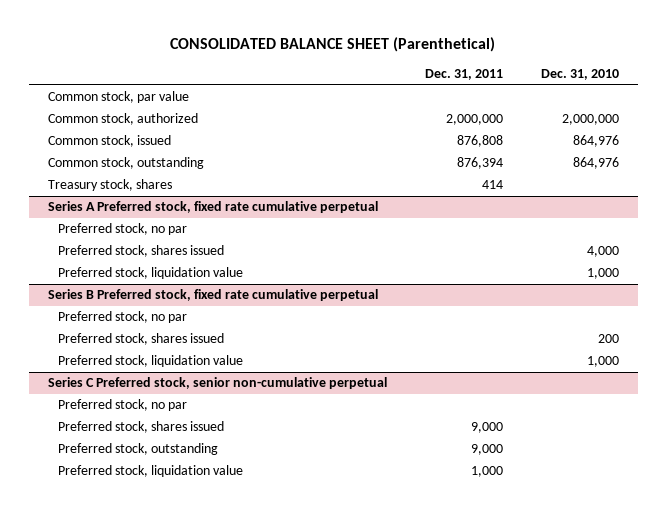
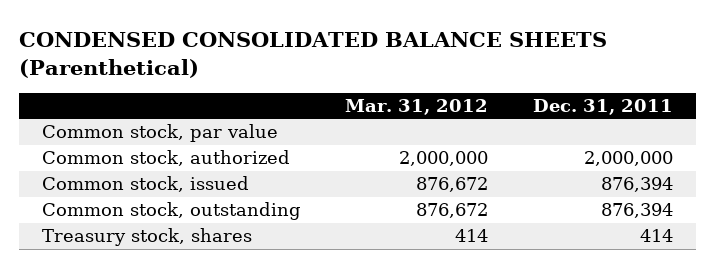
- CONSOLIDATED BALANCE SHEET (Parenthetical)
+ CONDENSED CONSOLIDATED BALANCE SHEETS (Parenthetical)
- | Dec. 31, 2011 | Dec. 31, 2010
+ | Mar. 31, 2012 | Dec. 31, 2011
- Common stock, issued | 876,808 | 864,976
+ Common stock, issued | 876,672 | 876,394
- Series A Preferred stock, fixed rate cumulative perpetual
- Preferred stock, no par
- Preferred stock, shares issued | | 4,000
- Preferred stock, liquidation value | | 1,000
- Series B Preferred stock, fixed rate cumulative perpetual
- Preferred stock, no par
- Preferred stock, shares issued | | 200
- Preferred stock, liquidation value | | 1,000
- Series C Preferred stock, senior non-cumulative perpetual
- Preferred stock, no par
- Preferred stock, shares issued | 9,000 |
- Preferred stock, outstanding | 9,000 |
- Preferred stock, liquidation value | 1,000 |

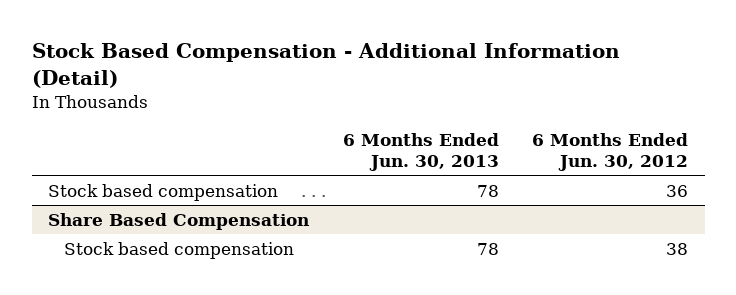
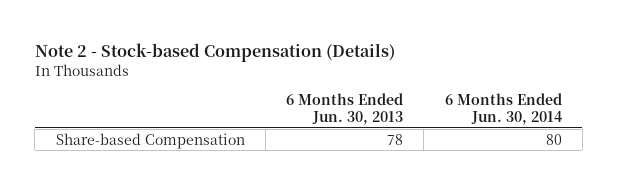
- Stock Based Compensation - Additional Information (Detail)
+ Note 2 - Stock-based Compensation (Details)
- | 6 Months Ended Jun. 30, 2013 | 6 Months Ended Jun. 30, 2012
+ | 6 Months Ended Jun. 30, 2013 | 6 Months Ended Jun. 30, 2014
- Stock based compensation | 78 | 36
- Share Based Compensation
- Stock based compensation | 78 | 38
+ Share-based Compensation | 78 | 80

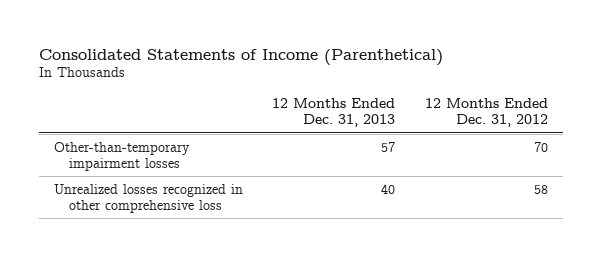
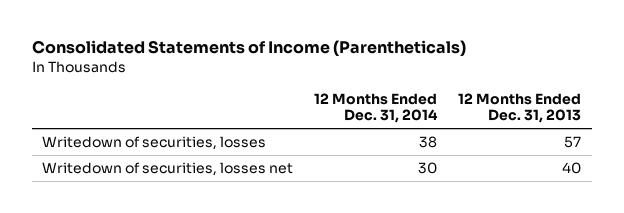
- Consolidated Statements of Income (Parenthetical)
+ Consolidated Statements of Income (Parentheticals)
- | 12 Months Ended Dec. 31, 2013 | 12 Months Ended Dec. 31, 2012
+ | 12 Months Ended Dec. 31, 2014 | 12 Months Ended Dec. 31, 2013
- Other-than-temporary impairment losses | 57 | 70
- Unrealized losses recognized in other comprehensive loss | 40 | 58
+ Writedown of securities, losses | 38 | 57
+ Writedown of securities, losses net | 30 | 40

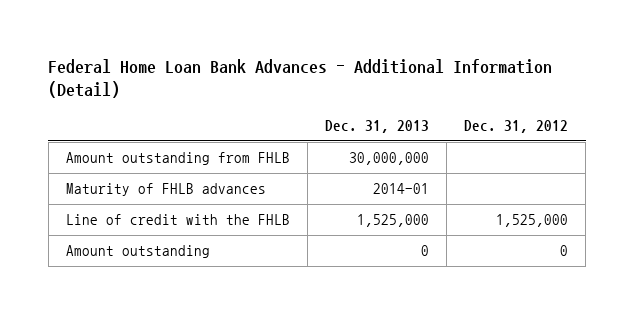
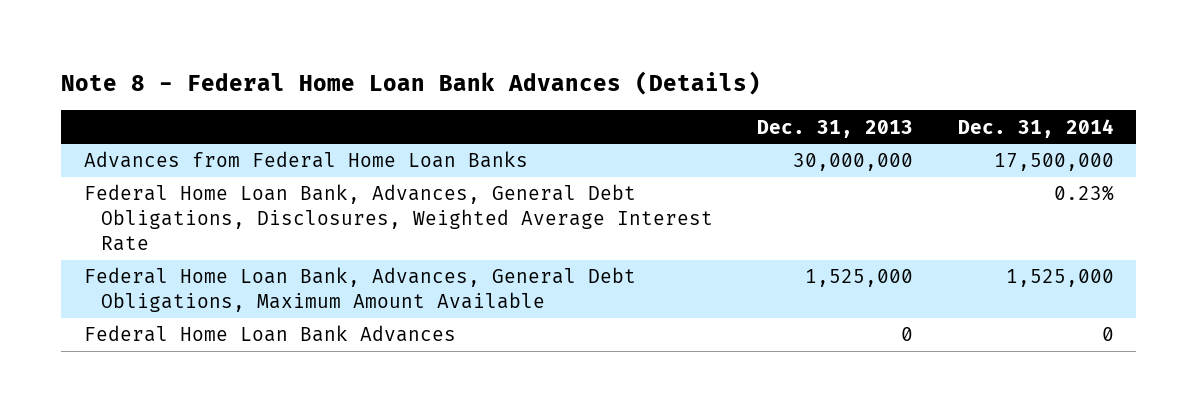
- Federal Home Loan Bank Advances - Additional Information (Detail)
+ Note 8 - Federal Home Loan Bank Advances (Details)
- | Dec. 31, 2013 | Dec. 31, 2012
+ | Dec. 31, 2013 | Dec. 31, 2014
- Amount outstanding from FHLB | 30,000,000 |
- Maturity of FHLB advances | 2014-01 |
- Line of credit with the FHLB | 1,525,000 | 1,525,000
- Amount outstanding | 0 | 0
+ Advances from Federal Home Loan Banks | 30,000,000 | 17,500,000
+ Federal Home Loan Bank, Advances, General Debt Obligations, Disclosures, Weighted Average Interest Rate | | 0.23%
+ Federal Home Loan Bank, Advances, General Debt Obligations, Maximum Amount Available | 1,525,000 | 1,525,000
+ Federal Home Loan Bank Advances | 0 | 0

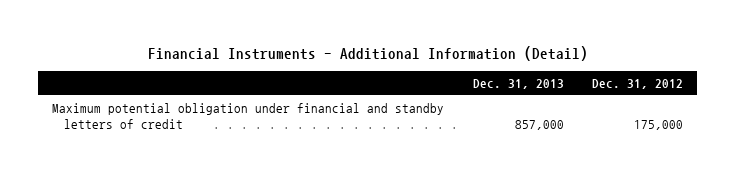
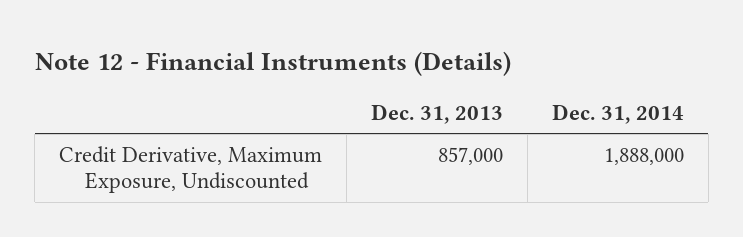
- Financial Instruments - Additional Information (Detail)
+ Note 12 - Financial Instruments (Details)
- | Dec. 31, 2013 | Dec. 31, 2012
+ | Dec. 31, 2013 | Dec. 31, 2014
- Maximum potential obligation under financial and standby letters of credit | 857,000 | 175,000
+ Credit Derivative, Maximum Exposure, Undiscounted | 857,000 | 1,888,000

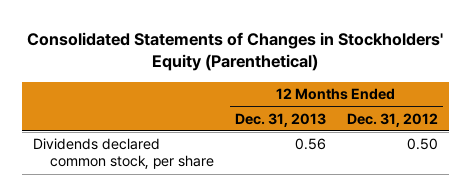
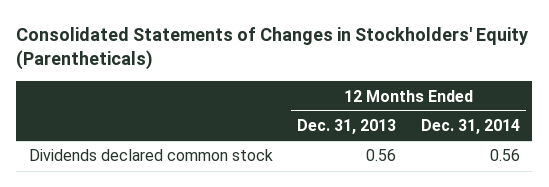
- Consolidated Statements of Changes in Stockholders' Equity (Parenthetical)
+ Consolidated Statements of Changes in Stockholders' Equity (Parentheticals)
- | 12 Months Ended Dec. 31, 2013 | 12 Months Ended Dec. 31, 2012
+ | 12 Months Ended Dec. 31, 2013 | 12 Months Ended Dec. 31, 2014
- Dividends declared common stock, per share | 0.56 | 0.50
+ Dividends declared common stock | 0.56 | 0.56

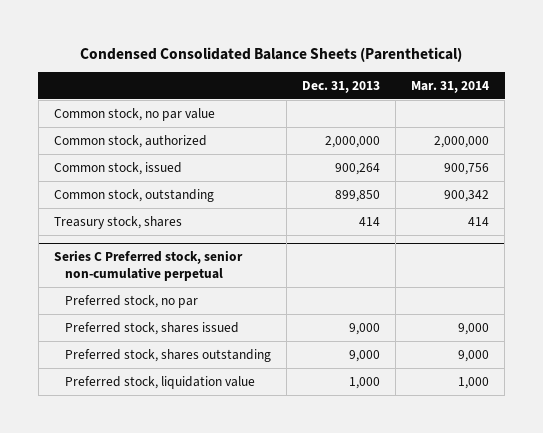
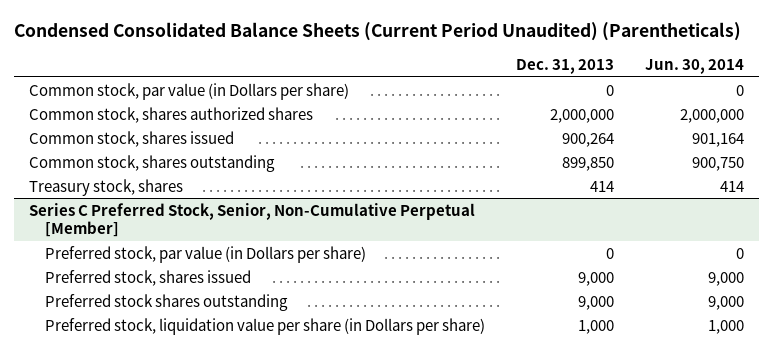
- Condensed Consolidated Balance Sheets (Parenthetical)
+ Condensed Consolidated Balance Sheets (Current Period Unaudited) (Parentheticals)
- | Dec. 31, 2013 | Mar. 31, 2014
+ | Dec. 31, 2013 | Jun. 30, 2014
- Common stock, no par value
- Common stock, authorized | 2,000,000 | 2,000,000
- Common stock, issued | 900,264 | 900,756
- Common stock, outstanding | 899,850 | 900,342
+ Common stock, par value (in Dollars per share) | 0 | 0
+ Common stock, shares authorized shares | 2,000,000 | 2,000,000
+ Common stock, shares issued | 900,264 | 901,164
+ Common stock, shares outstanding | 899,850 | 900,750
- Series C Preferred stock, senior non-cumulative perpetual
- Preferred stock, no par
+ Series C Preferred Stock, Senior, Non-Cumulative Perpetual [Member]
+ Preferred stock, par value (in Dollars per share) | 0 | 0
- Preferred stock, shares outstanding | 9,000 | 9,000
- Preferred stock, liquidation value | 1,000 | 1,000
+ Preferred stock shares outstanding | 9,000 | 9,000
+ Preferred stock, liquidation value per share (in Dollars per share) | 1,000 | 1,000

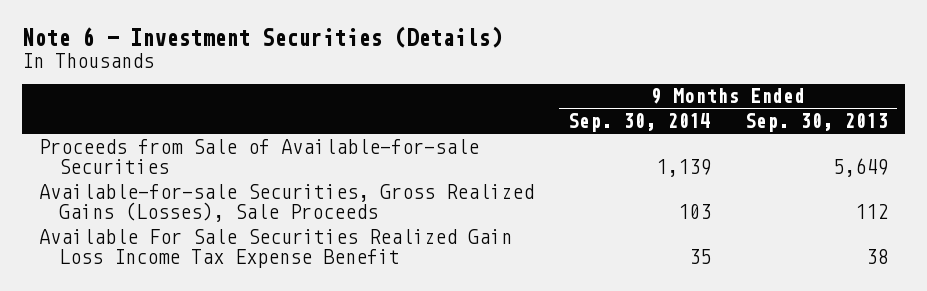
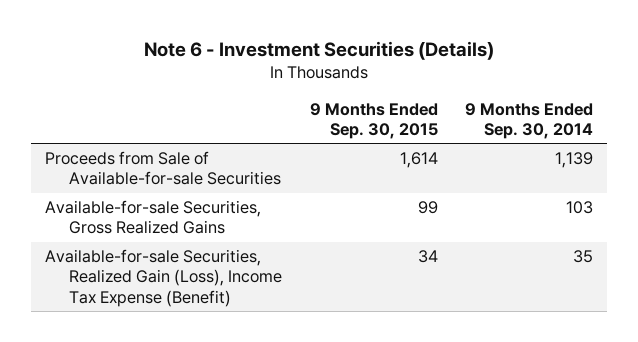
- | 9 Months Ended Sep. 30, 2014 | 9 Months Ended Sep. 30, 2013
+ | 9 Months Ended Sep. 30, 2015 | 9 Months Ended Sep. 30, 2014
- Available-for-sale Securities, Gross Realized Gains (Losses), Sale Proceeds | 103 | 112
- Available For Sale Securities Realized Gain Loss Income Tax Expense Benefit | 35 | 38
+ Available-for-sale Securities, Gross Realized Gains | 99 | 103
+ Available-for-sale Securities, Realized Gain (Loss), Income Tax Expense (Benefit) | 34 | 35

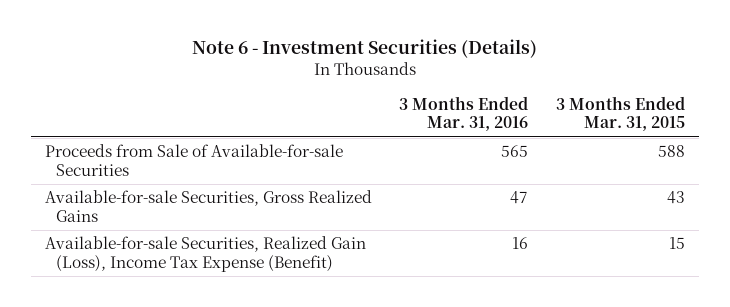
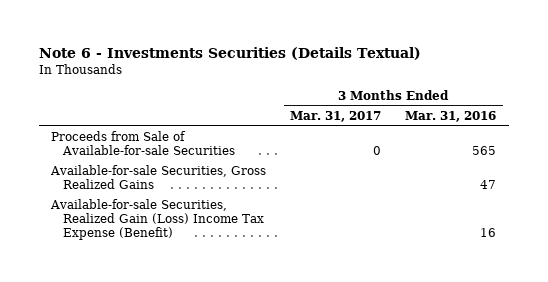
- Note 6 - Investment Securities (Details)
+ Note 6 - Investments Securities (Details Textual)
- | 3 Months Ended Mar. 31, 2016 | 3 Months Ended Mar. 31, 2015
+ | 3 Months Ended Mar. 31, 2017 | 3 Months Ended Mar. 31, 2016
- Available-for-sale Securities, Realized Gain (Loss), Income Tax Expense (Benefit) | 16 | 15
+ Available-for-sale Securities, Realized Gain (Loss) Income Tax Expense (Benefit) | | 16

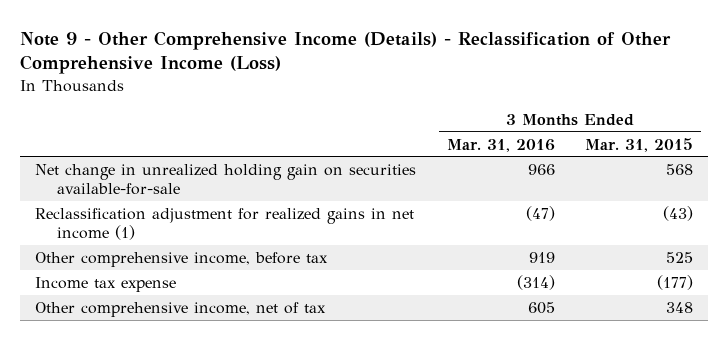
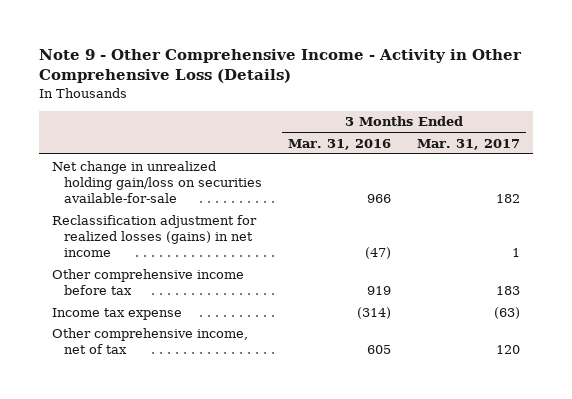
- Note 9 - Other Comprehensive Income (Details) - Reclassification of Other Comprehensive Income (Loss)
+ Note 9 - Other Comprehensive Income - Activity in Other Comprehensive Loss (Details)
- | 3 Months Ended Mar. 31, 2016 | 3 Months Ended Mar. 31, 2015
+ | 3 Months Ended Mar. 31, 2016 | 3 Months Ended Mar. 31, 2017
- Net change in unrealized holding gain on securities available-for-sale | 966 | 568
- Reclassification adjustment for realized gains in net income (1) | (47) | (43)
- Other comprehensive income, before tax | 919 | 525
+ Net change in unrealized holding gain/loss on securities available-for-sale | 966 | 182
+ Reclassification adjustment for realized losses (gains) in net income | (47) | 1
+ Other comprehensive income before tax | 919 | 183

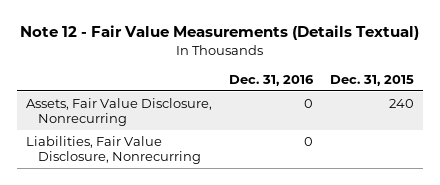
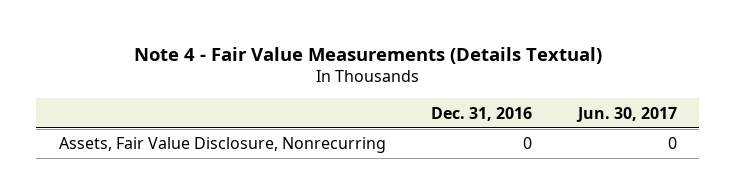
- Note 12 - Fair Value Measurements (Details Textual)
+ Note 4 - Fair Value Measurements (Details Textual)
- | Dec. 31, 2016 | Dec. 31, 2015
+ | Dec. 31, 2016 | Jun. 30, 2017
- Liabilities, Fair Value Disclosure, Nonrecurring | 0 |

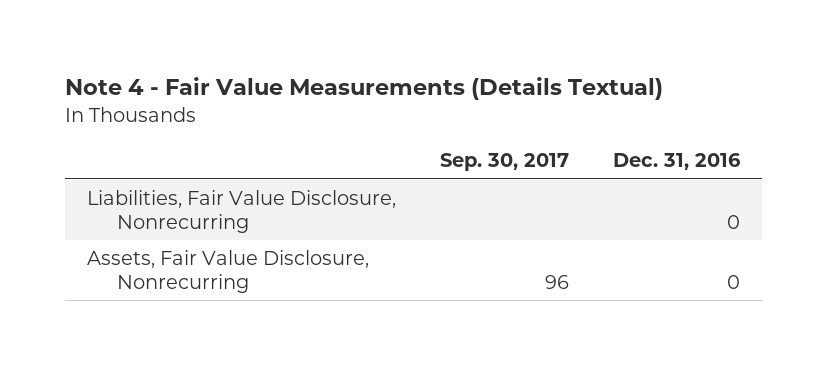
- | Dec. 31, 2016 | Jun. 30, 2017
+ | Sep. 30, 2017 | Dec. 31, 2016
+ Liabilities, Fair Value Disclosure, Nonrecurring | | 0

